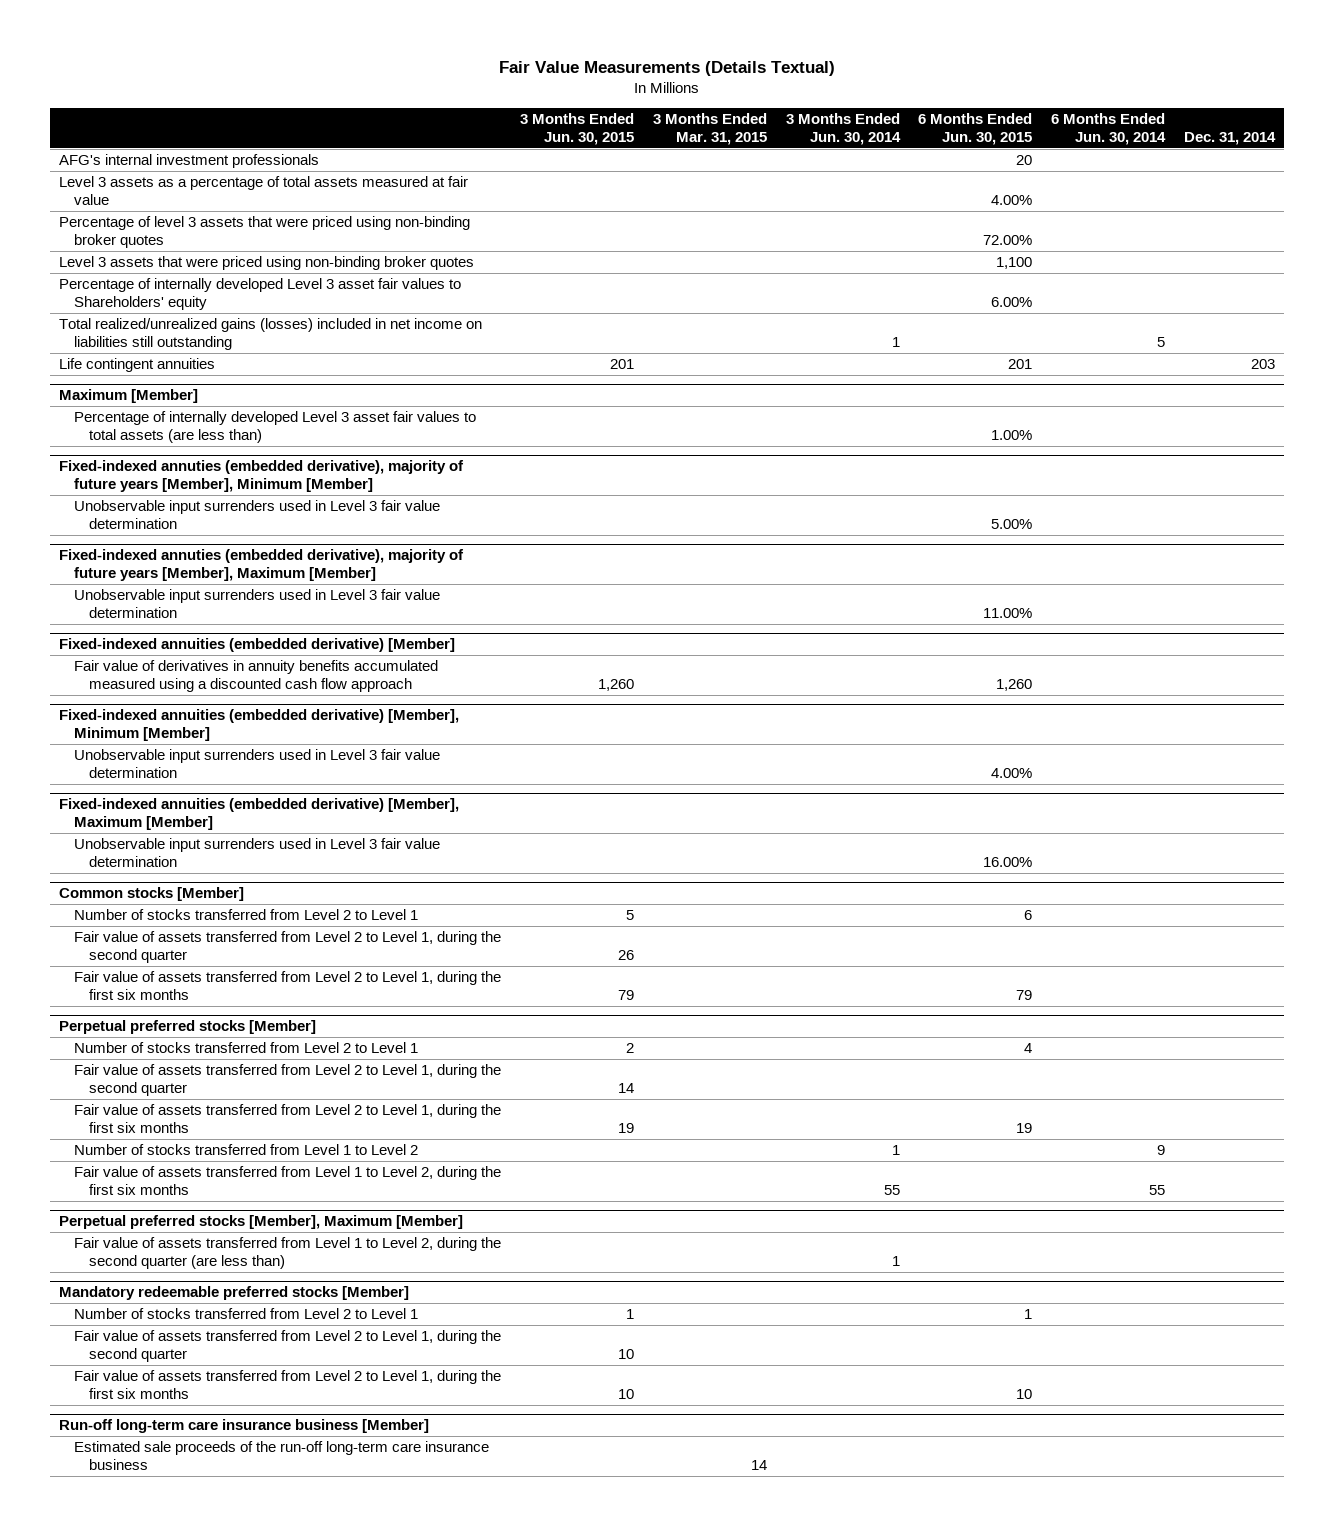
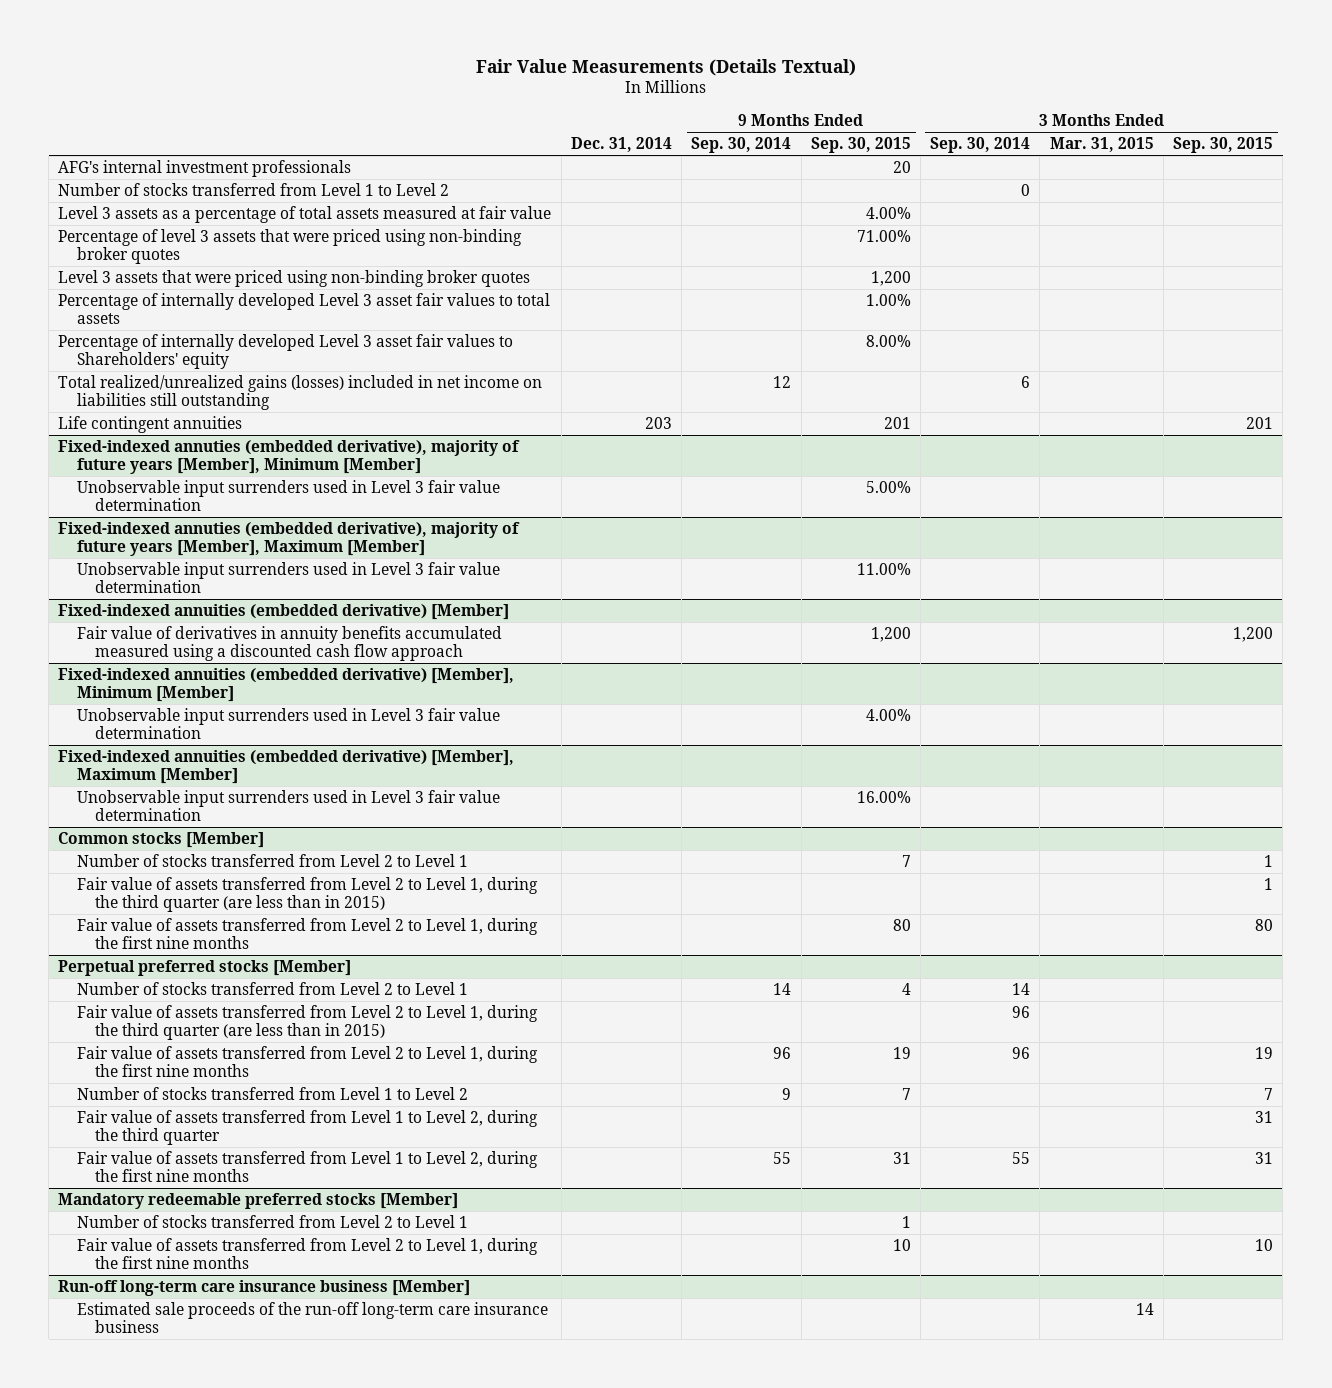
- | 3 Months Ended Jun. 30, 2015 | 3 Months Ended Mar. 31, 2015 | 3 Months Ended Jun. 30, 2014 | 6 Months Ended Jun. 30, 2015 | 6 Months Ended Jun. 30, 2014 | Dec. 31, 2014
+ | Dec. 31, 2014 | 9 Months Ended Sep. 30, 2014 | 9 Months Ended Sep. 30, 2015 | 3 Months Ended Sep. 30, 2014 | 3 Months Ended Mar. 31, 2015 | 3 Months Ended Sep. 30, 2015
+ Number of stocks transferred from Level 1 to Level 2 | | | | 0 | |
+ Percentage of internally developed Level 3 asset fair values to total assets | | | 1.00% | | |
- Maximum [Member]
- Percentage of internally developed Level 3 asset fair values to total assets (are less than) | | | | 1.00% | |
@ Common stocks [Member]
- Fair value of assets transferred from Level 2 to Level 1, during the second quarter | 26 | | | | |
- Fair value of assets transferred from Level 2 to Level 1, during the first six months | 79 | | | 79 | |
+ Fair value of assets transferred from Level 2 to Level 1, during the third quarter (are less than in 2015) | | | | | | 1
+ Fair value of assets transferred from Level 2 to Level 1, during the first nine months | | | 80 | | | 80
@ Perpetual preferred stocks [Member]
- Fair value of assets transferred from Level 2 to Level 1, during the second quarter | 14 | | | | |
- Fair value of assets transferred from Level 2 to Level 1, during the first six months | 19 | | | 19 | |
+ Fair value of assets transferred from Level 2 to Level 1, during the third quarter (are less than in 2015) | | | | 96 | |
+ Fair value of assets transferred from Level 2 to Level 1, during the first nine months | | 96 | 19 | 96 | | 19
- Fair value of assets transferred from Level 1 to Level 2, during the first six months | | | 55 | | 55 |
- Perpetual preferred stocks [Member], Maximum [Member]
- Fair value of assets transferred from Level 1 to Level 2, during the second quarter (are less than) | | | 1 | | |
@ Perpetual preferred stocks [Member]
+ Fair value of assets transferred from Level 1 to Level 2, during the third quarter | | | | | | 31
+ Fair value of assets transferred from Level 1 to Level 2, during the first nine months | | 55 | 31 | 55 | | 31
@ Mandatory redeemable preferred stocks [Member]
- Fair value of assets transferred from Level 2 to Level 1, during the second quarter | 10 | | | | |
- Fair value of assets transferred from Level 2 to Level 1, during the first six months | 10 | | | 10 | |
+ Fair value of assets transferred from Level 2 to Level 1, during the first nine months | | | 10 | | | 10

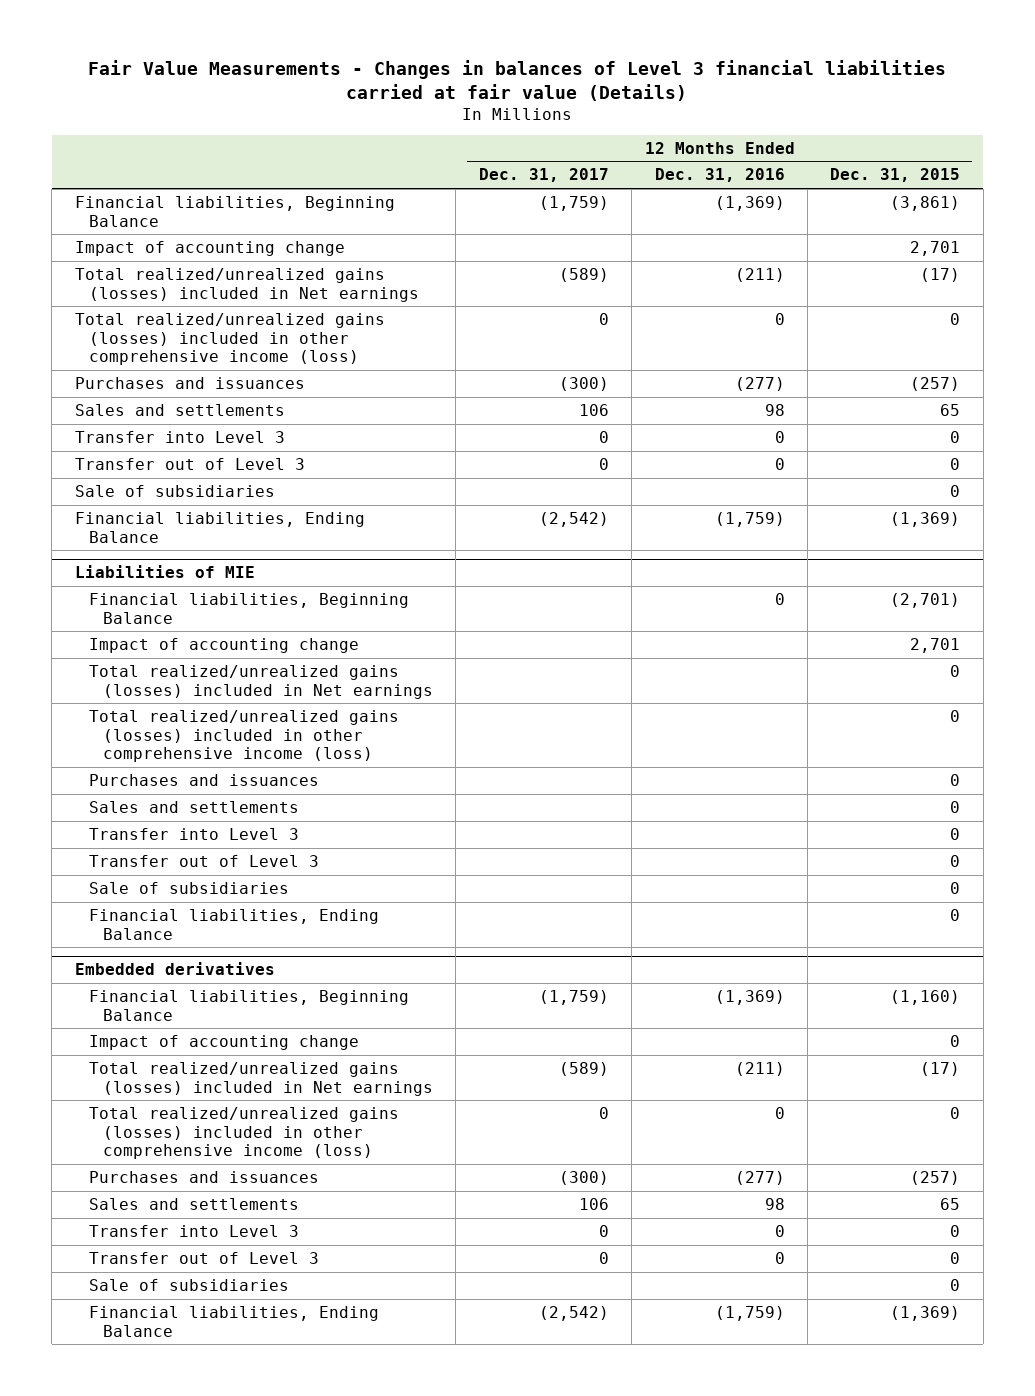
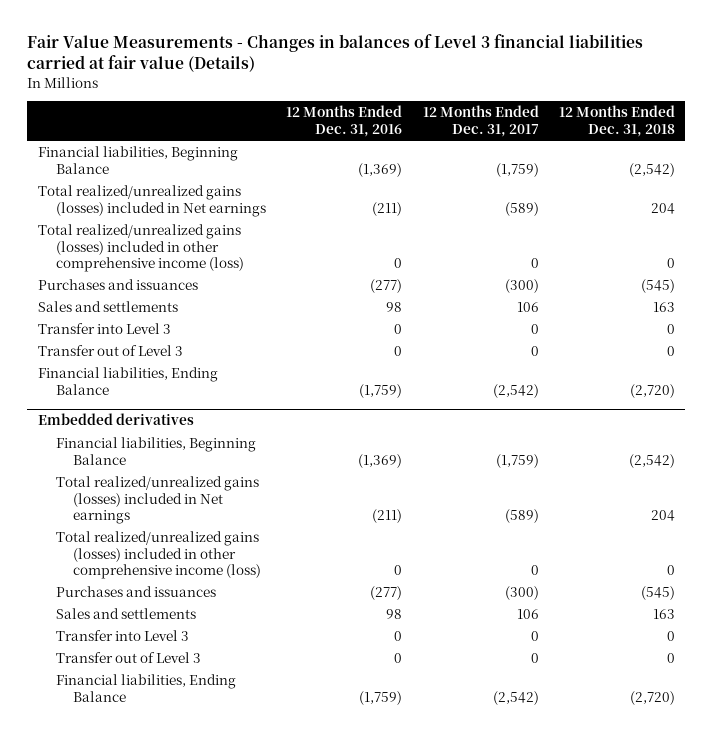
- | 12 Months Ended Dec. 31, 2017 | 12 Months Ended Dec. 31, 2016 | 12 Months Ended Dec. 31, 2015
+ | 12 Months Ended Dec. 31, 2016 | 12 Months Ended Dec. 31, 2017 | 12 Months Ended Dec. 31, 2018
- Impact of accounting change | | | 2,701
- Sale of subsidiaries | | | 0
- Liabilities of MIE
- Financial liabilities, Beginning Balance | | 0 | (2,701)
- Impact of accounting change | | | 2,701
- Total realized/unrealized gains (losses) included in Net earnings | | | 0
- Total realized/unrealized gains (losses) included in other comprehensive income (loss) | | | 0
- Purchases and issuances | | | 0
- Sales and settlements | | | 0
- Transfer into Level 3 | | | 0
- Transfer out of Level 3 | | | 0
- Sale of subsidiaries | | | 0
- Financial liabilities, Ending Balance | | | 0
@ Embedded derivatives
- Impact of accounting change | | | 0
- Sale of subsidiaries | | | 0

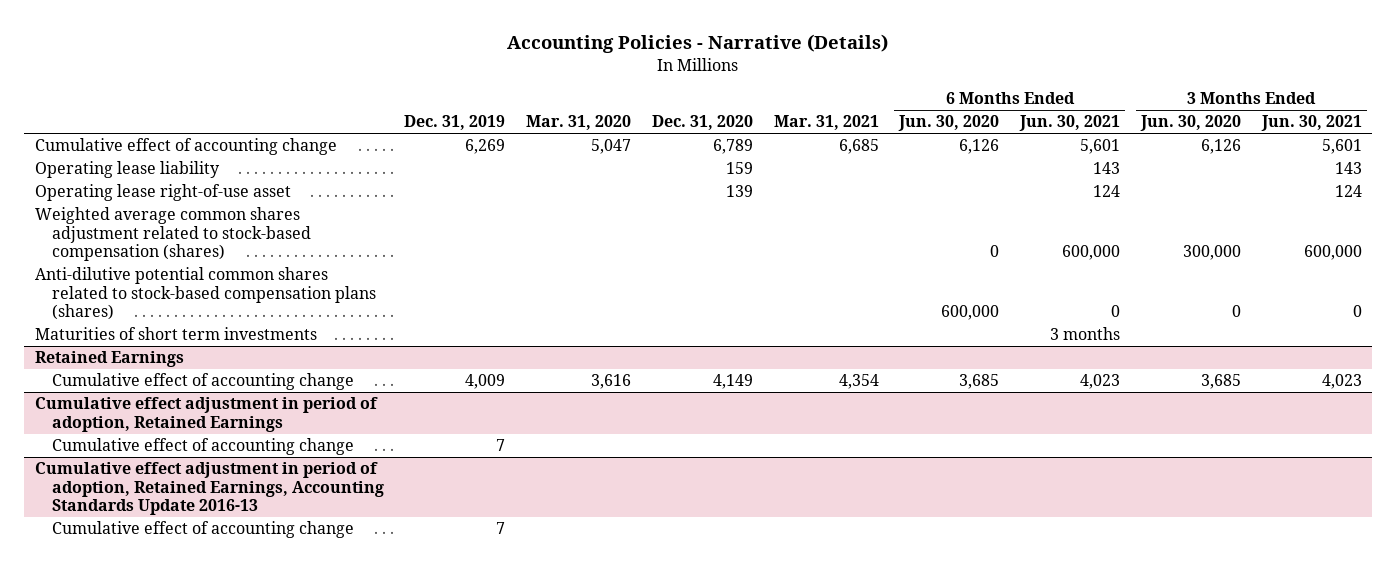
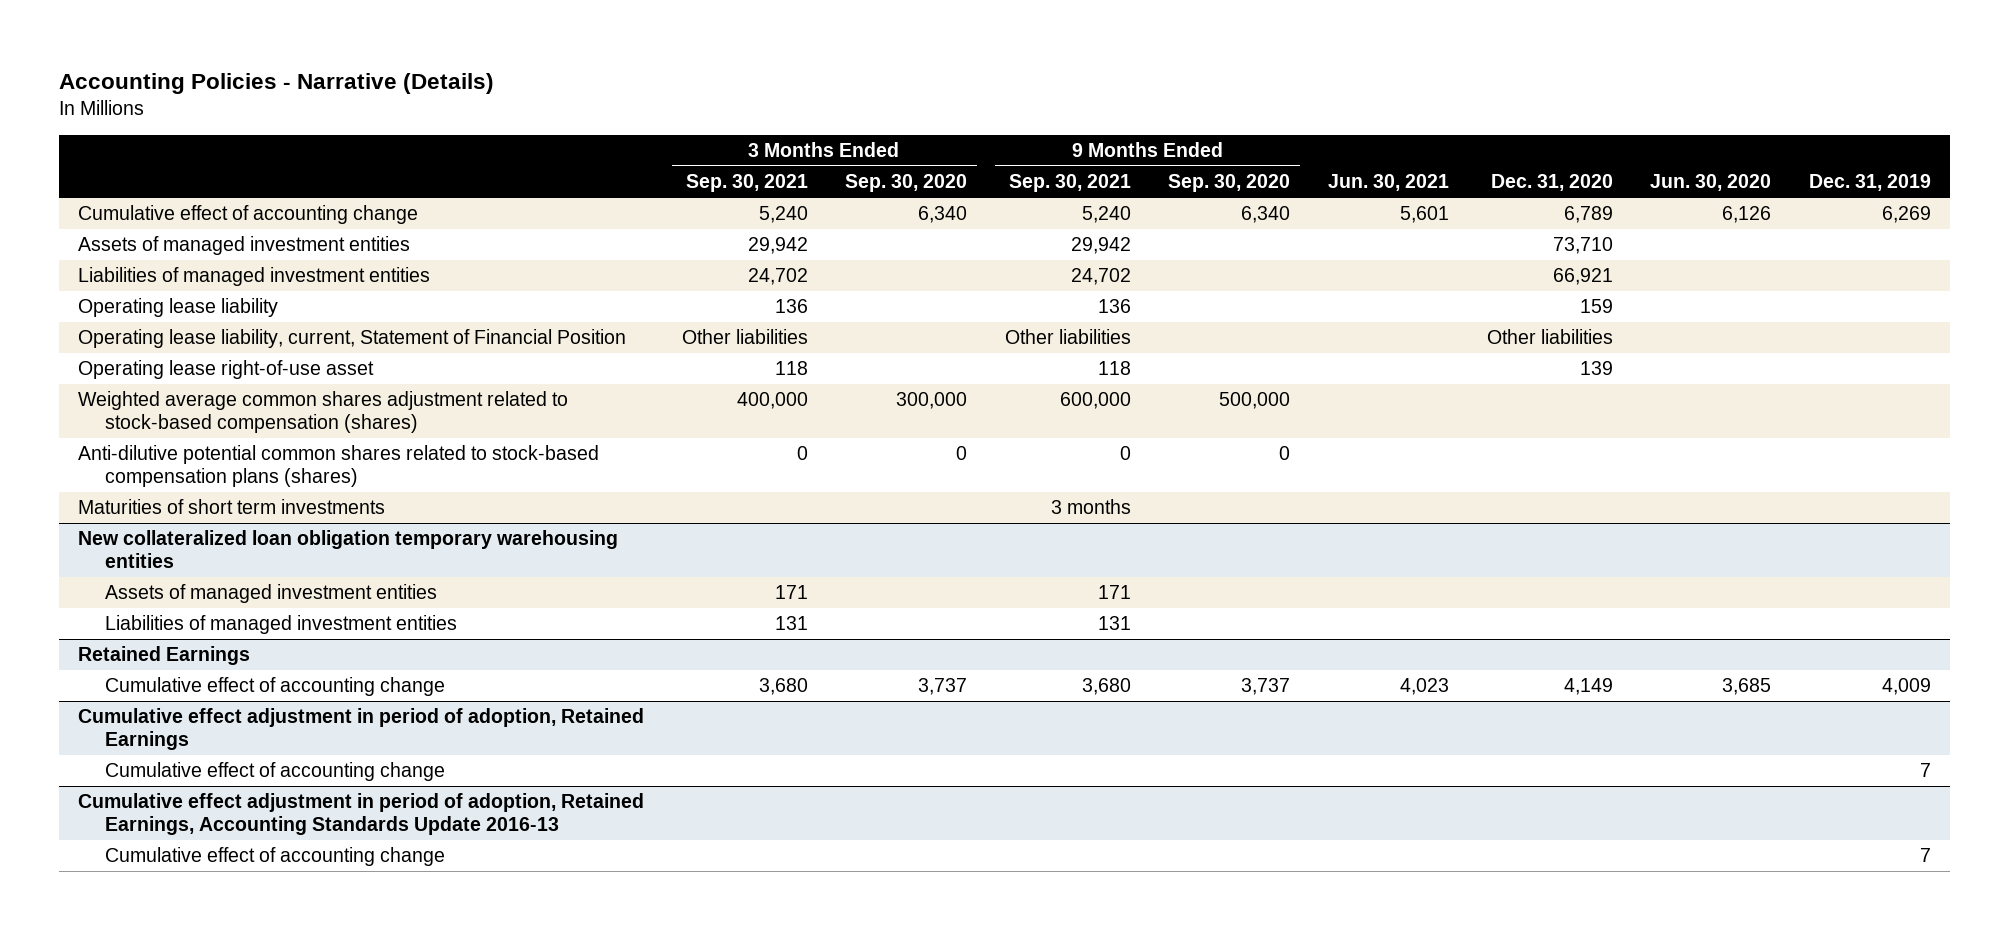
- | Dec. 31, 2019 | Mar. 31, 2020 | Dec. 31, 2020 | Mar. 31, 2021 | 6 Months Ended Jun. 30, 2020 | 6 Months Ended Jun. 30, 2021 | 3 Months Ended Jun. 30, 2020 | 3 Months Ended Jun. 30, 2021
+ | 3 Months Ended Sep. 30, 2021 | 3 Months Ended Sep. 30, 2020 | 9 Months Ended Sep. 30, 2021 | 9 Months Ended Sep. 30, 2020 | Jun. 30, 2021 | Dec. 31, 2020 | Jun. 30, 2020 | Dec. 31, 2019
+ Assets of managed investment entities | 29,942 | | 29,942 | | | 73,710 | |
+ Liabilities of managed investment entities | 24,702 | | 24,702 | | | 66,921 | |
+ Operating lease liability, current, Statement of Financial Position | Other liabilities | | Other liabilities | | | Other liabilities | |
+ New collateralized loan obligation temporary warehousing entities
+ Assets of managed investment entities | 171 | | 171 | | | | |
+ Liabilities of managed investment entities | 131 | | 131 | | | | |

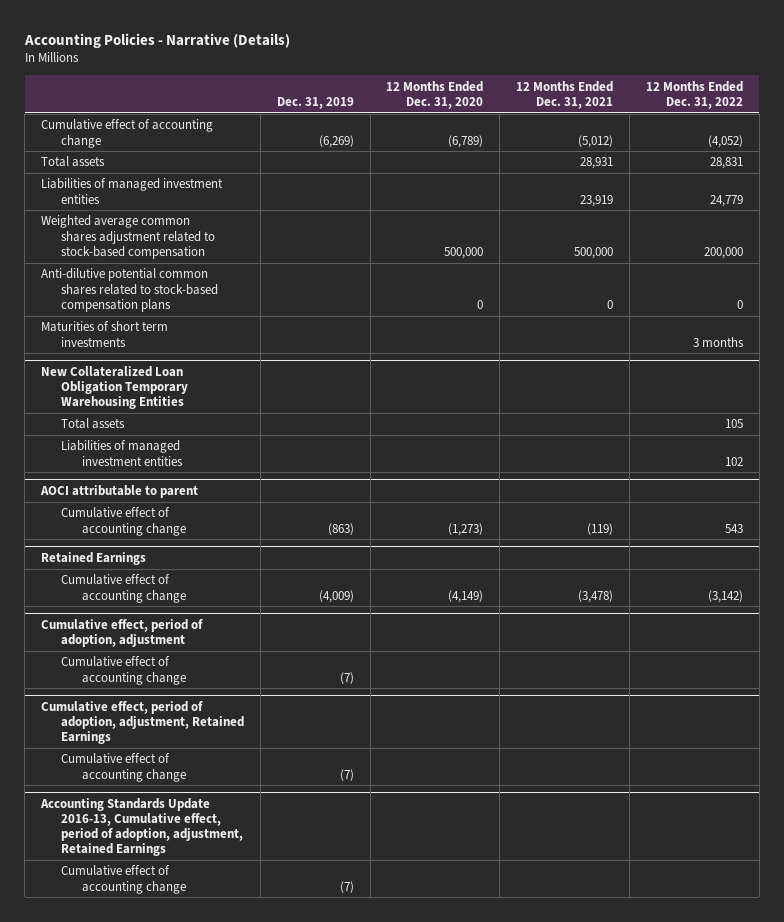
- | 3 Months Ended Sep. 30, 2021 | 3 Months Ended Sep. 30, 2020 | 9 Months Ended Sep. 30, 2021 | 9 Months Ended Sep. 30, 2020 | Jun. 30, 2021 | Dec. 31, 2020 | Jun. 30, 2020 | Dec. 31, 2019
+ | Dec. 31, 2019 | 12 Months Ended Dec. 31, 2020 | 12 Months Ended Dec. 31, 2021 | 12 Months Ended Dec. 31, 2022
- Cumulative effect of accounting change | 5,240 | 6,340 | 5,240 | 6,340 | 5,601 | 6,789 | 6,126 | 6,269
- Assets of managed investment entities | 29,942 | | 29,942 | | | 73,710 | |
+ Cumulative effect of accounting change | (6,269) | (6,789) | (5,012) | (4,052)
+ Total assets | | | 28,931 | 28,831
- Operating lease liability | 136 | | 136 | | | 159 | |
- Operating lease liability, current, Statement of Financial Position | Other liabilities | | Other liabilities | | | Other liabilities | |
- Operating lease right-of-use asset | 118 | | 118 | | | 139 | |
- Weighted average common shares adjustment related to stock-based compensation (shares) | 400,000 | 300,000 | 600,000 | 500,000 | | | |
- Anti-dilutive potential common shares related to stock-based compensation plans (shares) | 0 | 0 | 0 | 0 | | | |
+ Weighted average common shares adjustment related to stock-based compensation | | 500,000 | 500,000 | 200,000
+ Anti-dilutive potential common shares related to stock-based compensation plans | | 0 | 0 | 0
- New collateralized loan obligation temporary warehousing entities
- Assets of managed investment entities | 171 | | 171 | | | | |
+ New Collateralized Loan Obligation Temporary Warehousing Entities
+ Total assets | | | | 105
+ AOCI attributable to parent
+ Cumulative effect of accounting change | (863) | (1,273) | (119) | 543
@ Retained Earnings
- Cumulative effect of accounting change | 3,680 | 3,737 | 3,680 | 3,737 | 4,023 | 4,149 | 3,685 | 4,009
- Cumulative effect adjustment in period of adoption, Retained Earnings
- Cumulative effect of accounting change | | | | | | | | 7
- Cumulative effect adjustment in period of adoption, Retained Earnings, Accounting Standards Update 2016-13
- Cumulative effect of accounting change | | | | | | | | 7
@ Retained Earnings
+ Cumulative effect of accounting change | (4,009) | (4,149) | (3,478) | (3,142)
+ Cumulative effect, period of adoption, adjustment
+ Cumulative effect of accounting change | (7) | | |
+ Cumulative effect, period of adoption, adjustment, Retained Earnings
+ Cumulative effect of accounting change | (7) | | |
+ Accounting Standards Update 2016-13, Cumulative effect, period of adoption, adjustment, Retained Earnings
+ Cumulative effect of accounting change | (7) | | |

